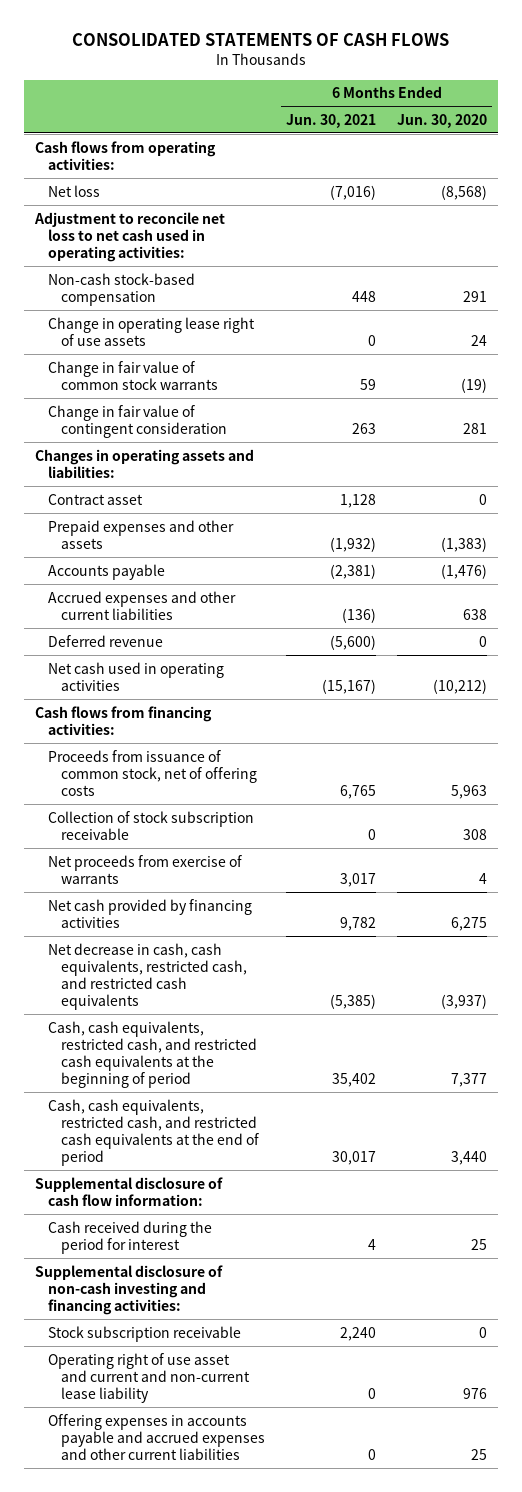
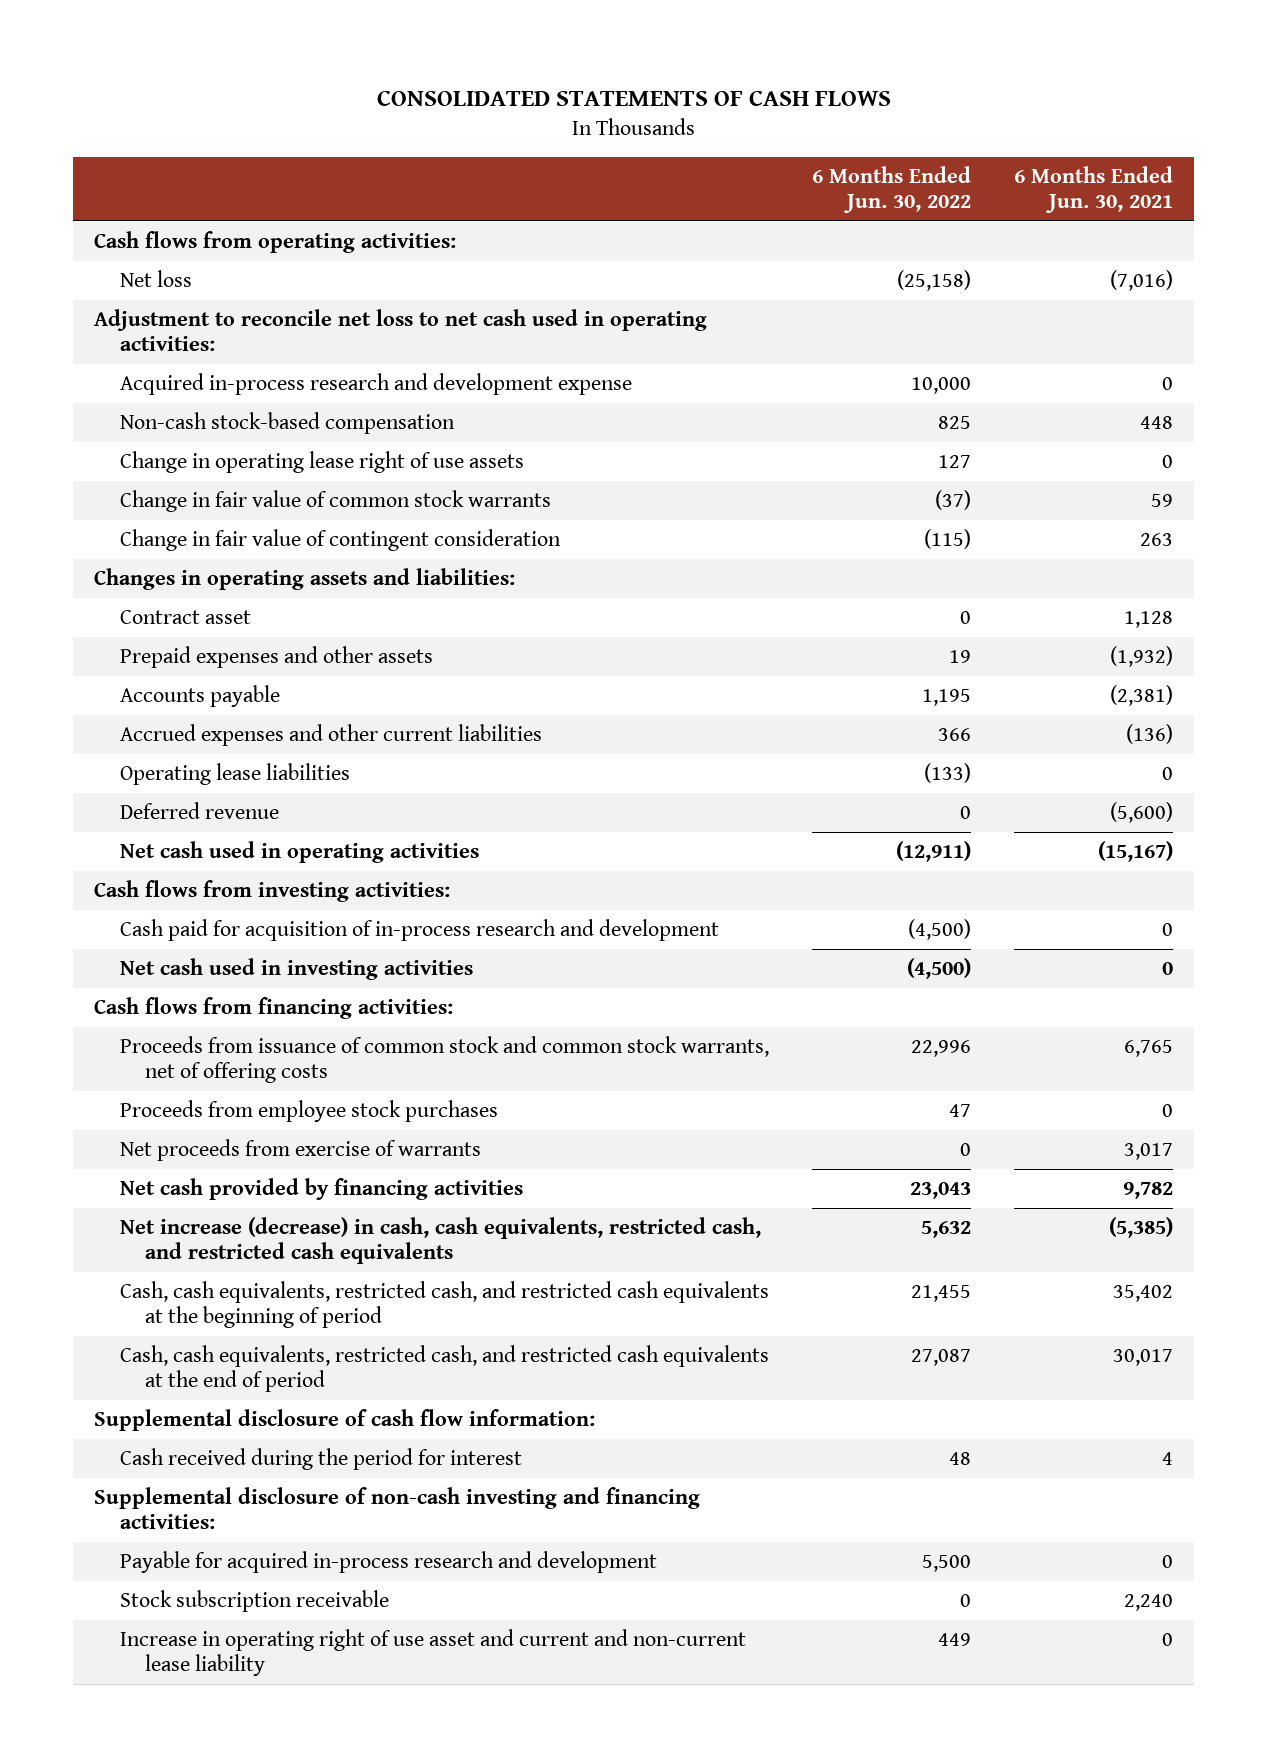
- | 6 Months Ended Jun. 30, 2021 | 6 Months Ended Jun. 30, 2020
+ | 6 Months Ended Jun. 30, 2022 | 6 Months Ended Jun. 30, 2021
+ Acquired in-process research and development expense | 10,000 | 0
+ Operating lease liabilities | (133) | 0
+ Cash flows from investing activities:
+ Cash paid for acquisition of in-process research and development | (4,500) | 0
+ Net cash used in investing activities | (4,500) | 0
- Proceeds from issuance of common stock, net of offering costs | 6,765 | 5,963
- Collection of stock subscription receivable | 0 | 308
+ Proceeds from issuance of common stock and common stock warrants, net of offering costs | 22,996 | 6,765
+ Proceeds from employee stock purchases | 47 | 0
- Net decrease in cash, cash equivalents, restricted cash, and restricted cash equivalents | (5,385) | (3,937)
+ Net increase (decrease) in cash, cash equivalents, restricted cash, and restricted cash equivalents | 5,632 | (5,385)
+ Payable for acquired in-process research and development | 5,500 | 0
- Operating right of use asset and current and non-current lease liability | 0 | 976
- Offering expenses in accounts payable and accrued expenses and other current liabilities | 0 | 25
+ Increase in operating right of use asset and current and non-current lease liability | 449 | 0

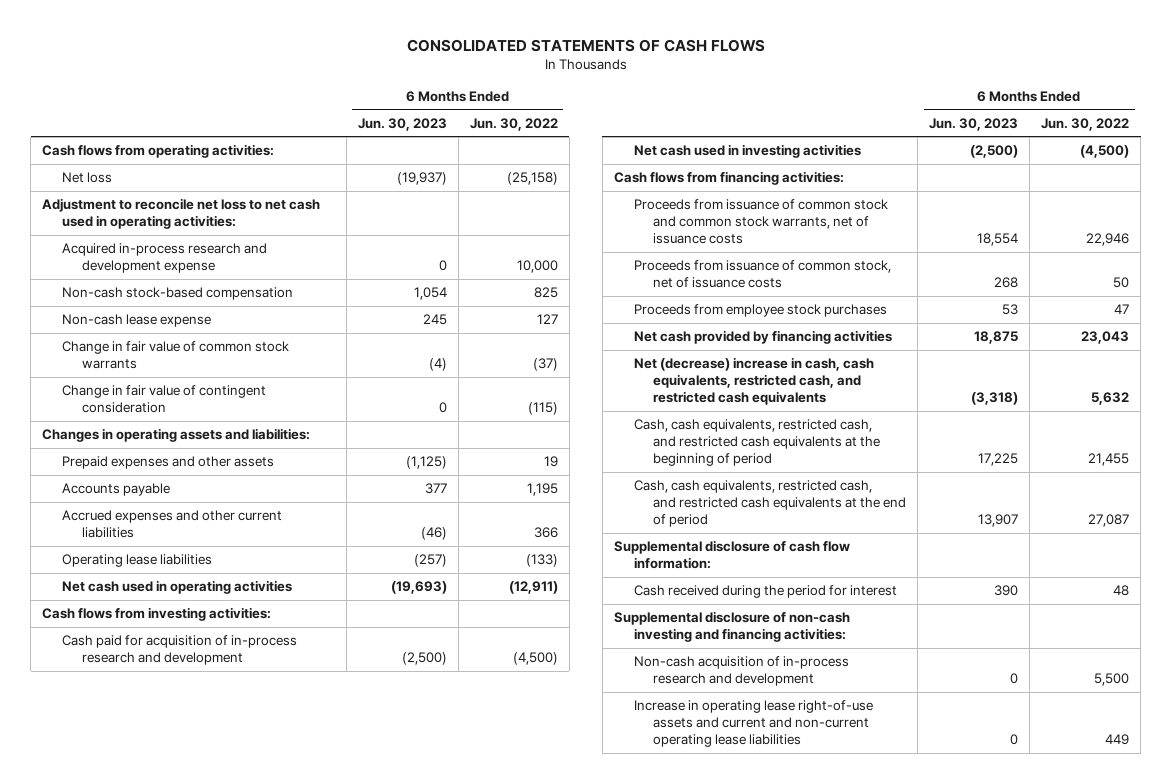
- | 6 Months Ended Jun. 30, 2022 | 6 Months Ended Jun. 30, 2021
+ | 6 Months Ended Jun. 30, 2023 | 6 Months Ended Jun. 30, 2022
- Change in operating lease right of use assets | 127 | 0
+ Non-cash lease expense | 245 | 127
- Contract asset | 0 | 1,128
- Deferred revenue | 0 | (5,600)
- Proceeds from issuance of common stock and common stock warrants, net of offering costs | 22,996 | 6,765
+ Proceeds from issuance of common stock and common stock warrants, net of issuance costs | 18,554 | 22,946
+ Proceeds from issuance of common stock, net of issuance costs | 268 | 50
- Net proceeds from exercise of warrants | 0 | 3,017
- Net increase (decrease) in cash, cash equivalents, restricted cash, and restricted cash equivalents | 5,632 | (5,385)
+ Net (decrease) increase in cash, cash equivalents, restricted cash, and restricted cash equivalents | (3,318) | 5,632
- Payable for acquired in-process research and development | 5,500 | 0
- Stock subscription receivable | 0 | 2,240
- Increase in operating right of use asset and current and non-current lease liability | 449 | 0
+ Non-cash acquisition of in-process research and development | 0 | 5,500
+ Increase in operating lease right-of-use assets and current and non-current operating lease liabilities | 0 | 449

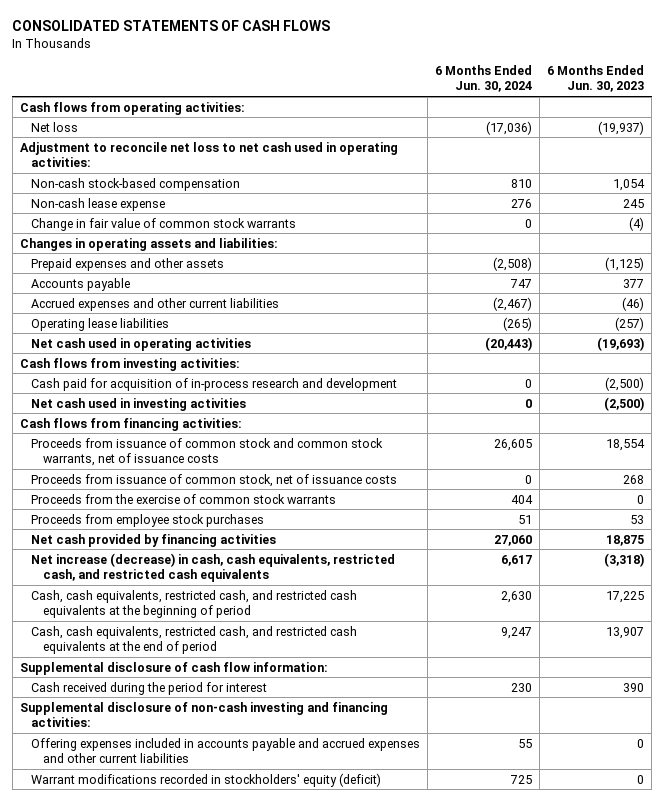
- | 6 Months Ended Jun. 30, 2023 | 6 Months Ended Jun. 30, 2022
+ | 6 Months Ended Jun. 30, 2024 | 6 Months Ended Jun. 30, 2023
- Acquired in-process research and development expense | 0 | 10,000
- Change in fair value of contingent consideration | 0 | (115)
+ Proceeds from the exercise of common stock warrants | 404 | 0
- Net (decrease) increase in cash, cash equivalents, restricted cash, and restricted cash equivalents | (3,318) | 5,632
+ Net increase (decrease) in cash, cash equivalents, restricted cash, and restricted cash equivalents | 6,617 | (3,318)
- Non-cash acquisition of in-process research and development | 0 | 5,500
- Increase in operating lease right-of-use assets and current and non-current operating lease liabilities | 0 | 449
+ Offering expenses included in accounts payable and accrued expenses and other current liabilities | 55 | 0
+ Warrant modifications recorded in stockholders' equity (deficit) | 725 | 0

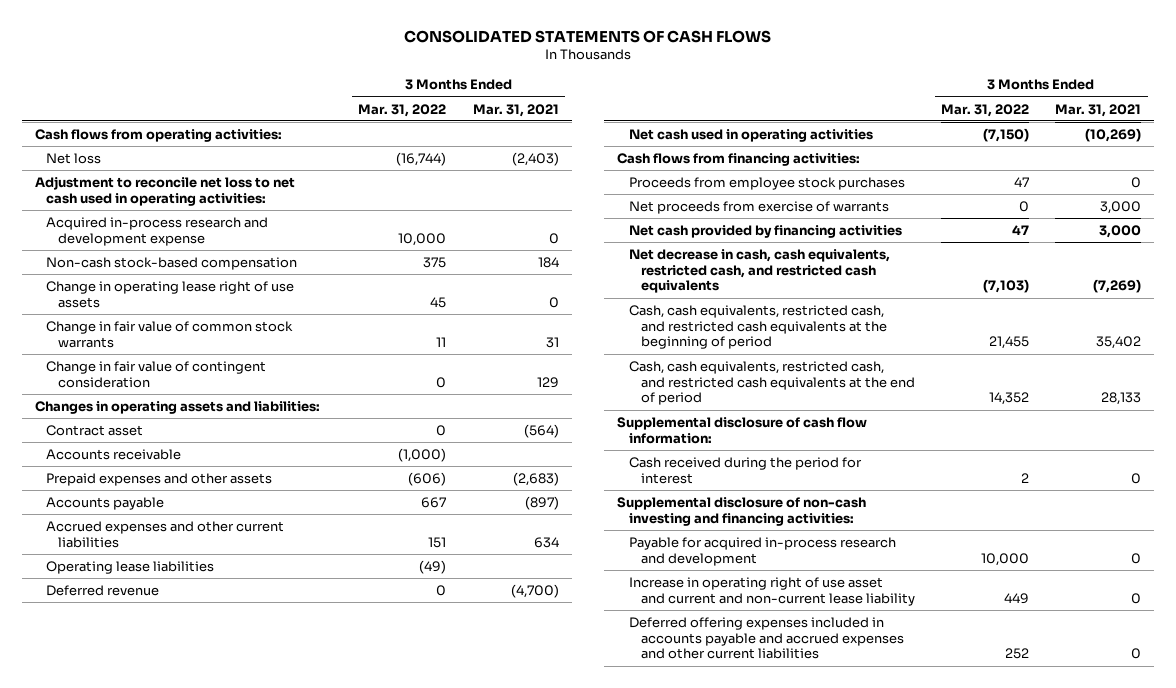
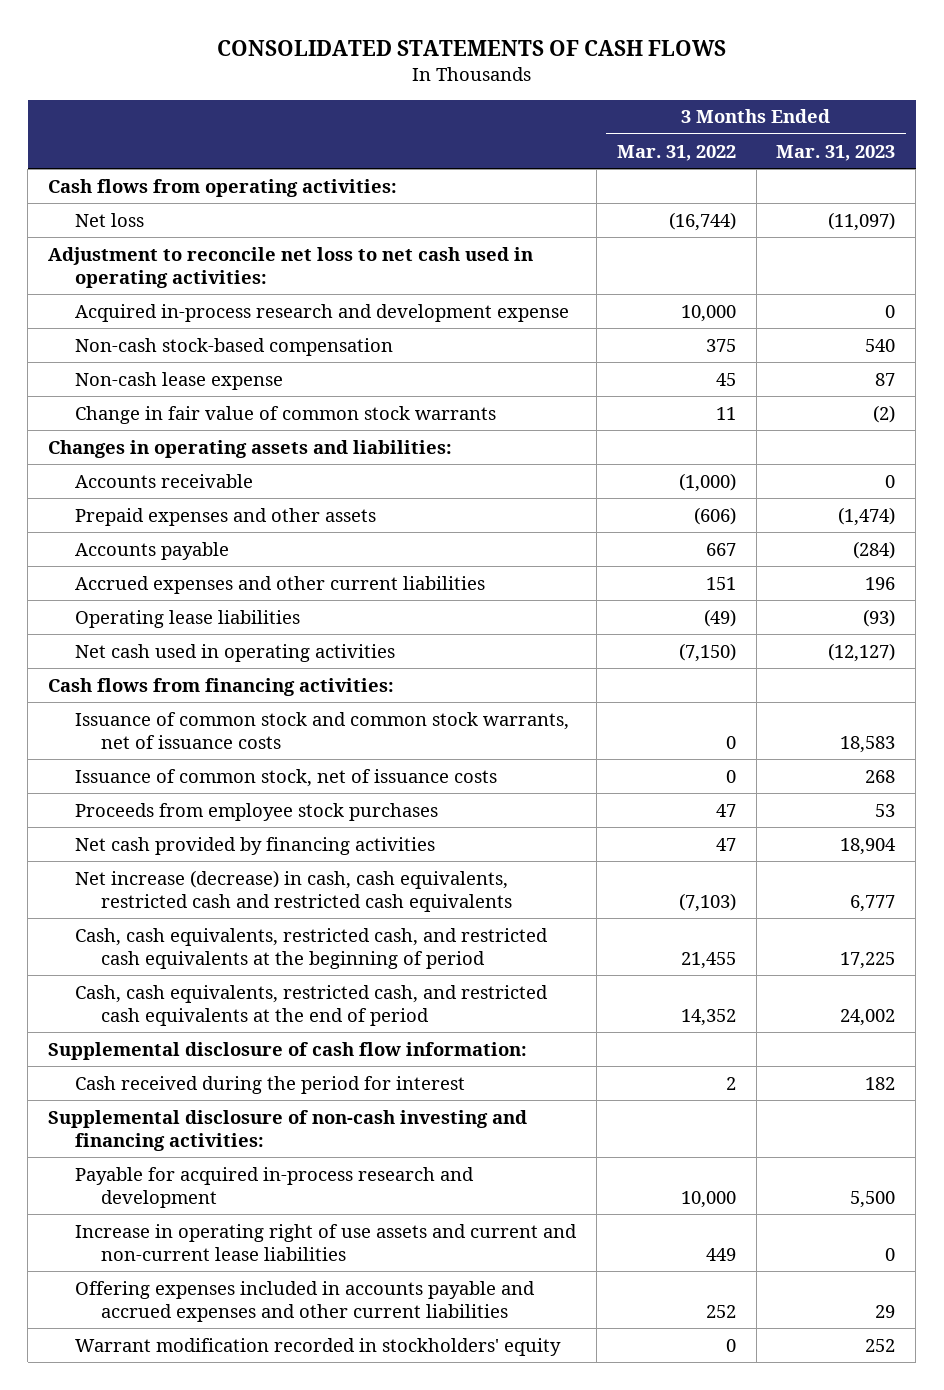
- | 3 Months Ended Mar. 31, 2022 | 3 Months Ended Mar. 31, 2021
+ | 3 Months Ended Mar. 31, 2022 | 3 Months Ended Mar. 31, 2023
- Change in operating lease right of use assets | 45 | 0
+ Non-cash lease expense | 45 | 87
- Change in fair value of contingent consideration | 0 | 129
- Contract asset | 0 | (564)
- Deferred revenue | 0 | (4,700)
+ Issuance of common stock and common stock warrants, net of issuance costs | 0 | 18,583
+ Issuance of common stock, net of issuance costs | 0 | 268
- Net proceeds from exercise of warrants | 0 | 3,000
- Net decrease in cash, cash equivalents, restricted cash, and restricted cash equivalents | (7,103) | (7,269)
+ Net increase (decrease) in cash, cash equivalents, restricted cash and restricted cash equivalents | (7,103) | 6,777
- Increase in operating right of use asset and current and non-current lease liability | 449 | 0
- Deferred offering expenses included in accounts payable and accrued expenses and other current liabilities | 252 | 0
+ Increase in operating right of use assets and current and non-current lease liabilities | 449 | 0
+ Offering expenses included in accounts payable and accrued expenses and other current liabilities | 252 | 29
+ Warrant modification recorded in stockholders' equity | 0 | 252

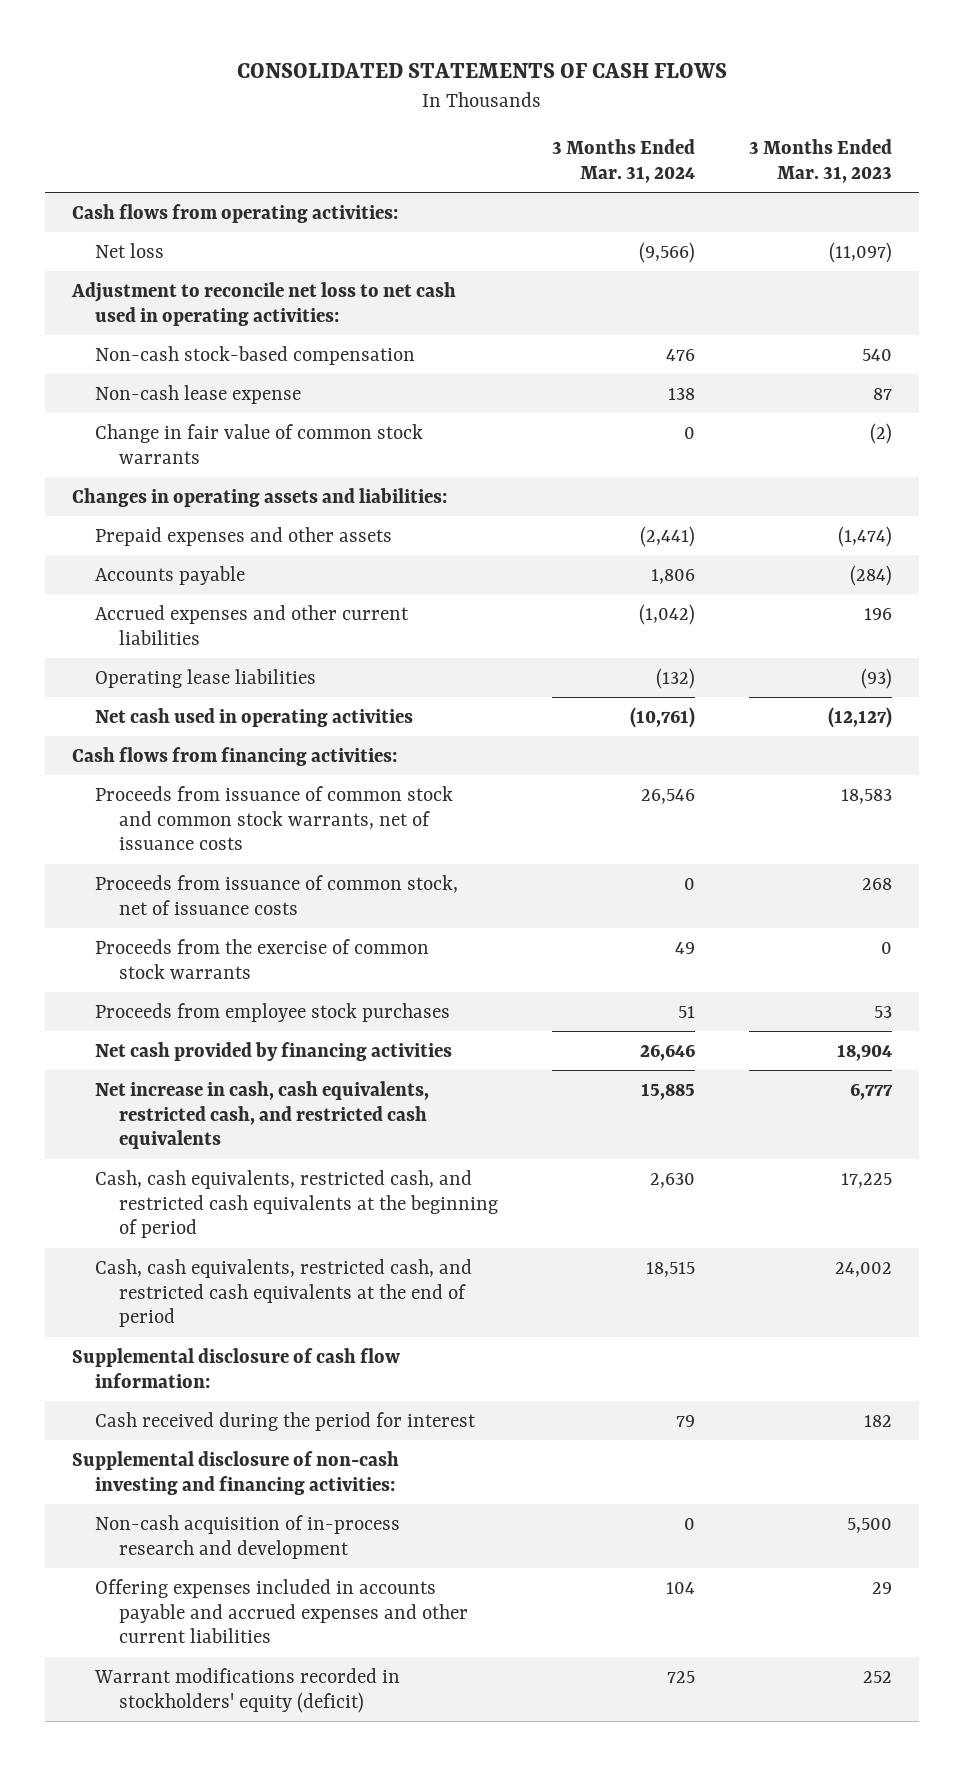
- | 3 Months Ended Mar. 31, 2022 | 3 Months Ended Mar. 31, 2023
+ | 3 Months Ended Mar. 31, 2024 | 3 Months Ended Mar. 31, 2023
- Acquired in-process research and development expense | 10,000 | 0
- Accounts receivable | (1,000) | 0
- Issuance of common stock and common stock warrants, net of issuance costs | 0 | 18,583
- Issuance of common stock, net of issuance costs | 0 | 268
+ Proceeds from issuance of common stock and common stock warrants, net of issuance costs | 26,546 | 18,583
+ Proceeds from issuance of common stock, net of issuance costs | 0 | 268
+ Proceeds from the exercise of common stock warrants | 49 | 0
- Net increase (decrease) in cash, cash equivalents, restricted cash and restricted cash equivalents | (7,103) | 6,777
+ Net increase in cash, cash equivalents, restricted cash, and restricted cash equivalents | 15,885 | 6,777
- Payable for acquired in-process research and development | 10,000 | 5,500
- Increase in operating right of use assets and current and non-current lease liabilities | 449 | 0
+ Non-cash acquisition of in-process research and development | 0 | 5,500
- Warrant modification recorded in stockholders' equity | 0 | 252
+ Warrant modifications recorded in stockholders' equity (deficit) | 725 | 252

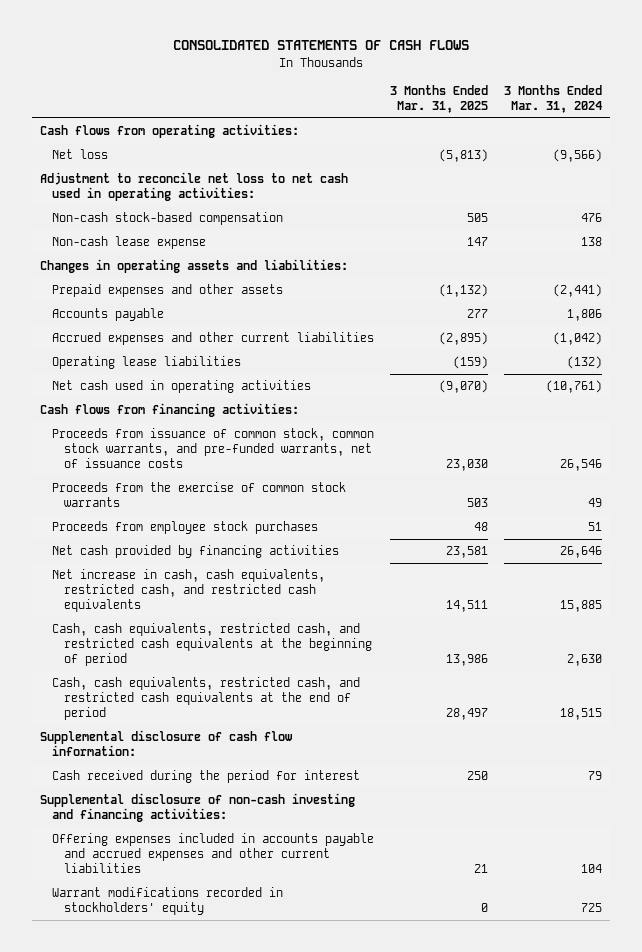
- | 3 Months Ended Mar. 31, 2024 | 3 Months Ended Mar. 31, 2023
+ | 3 Months Ended Mar. 31, 2025 | 3 Months Ended Mar. 31, 2024
- Change in fair value of common stock warrants | 0 | (2)
- Proceeds from issuance of common stock and common stock warrants, net of issuance costs | 26,546 | 18,583
- Proceeds from issuance of common stock, net of issuance costs | 0 | 268
+ Proceeds from issuance of common stock, common stock warrants, and pre-funded warrants, net of issuance costs | 23,030 | 26,546
- Non-cash acquisition of in-process research and development | 0 | 5,500
- Warrant modifications recorded in stockholders' equity (deficit) | 725 | 252
+ Warrant modifications recorded in stockholders' equity | 0 | 725

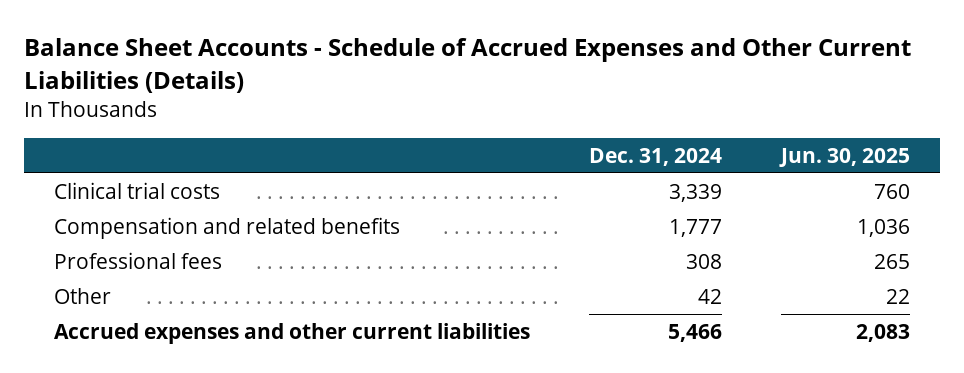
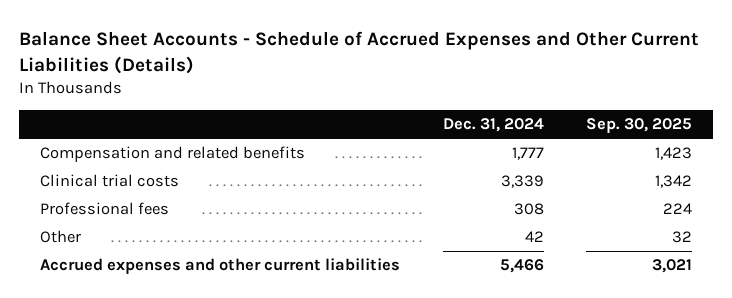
- | Dec. 31, 2024 | Jun. 30, 2025
+ | Dec. 31, 2024 | Sep. 30, 2025
moved down: Clinical trial costs | 3,339 | 1,342

